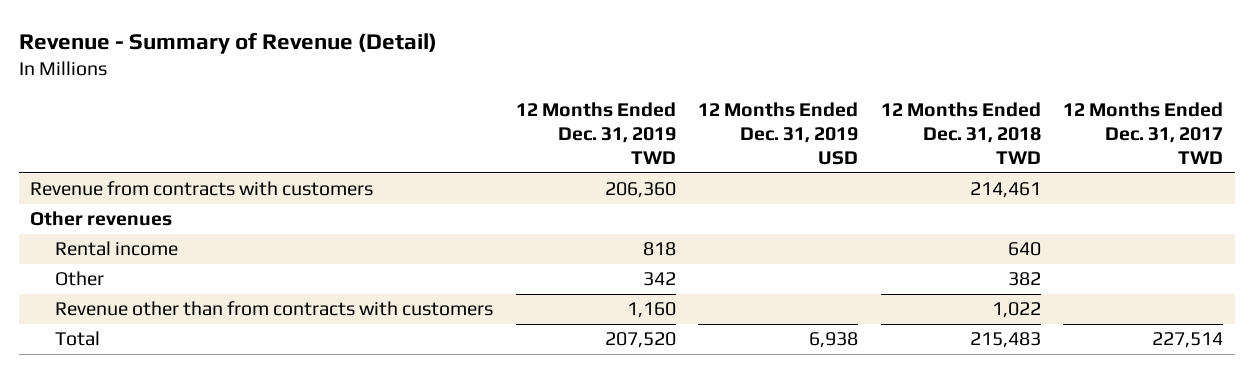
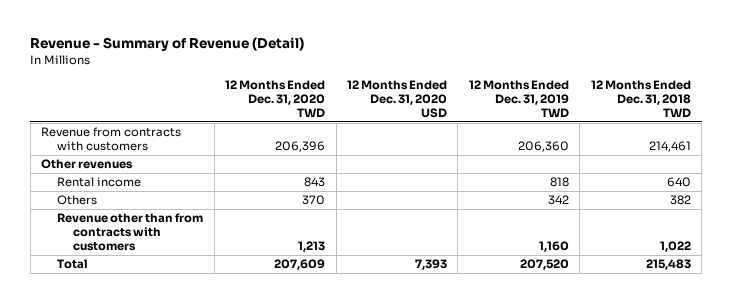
- | 12 Months Ended Dec. 31, 2019 TWD | 12 Months Ended Dec. 31, 2019 USD | 12 Months Ended Dec. 31, 2018 TWD | 12 Months Ended Dec. 31, 2017 TWD
+ | 12 Months Ended Dec. 31, 2020 TWD | 12 Months Ended Dec. 31, 2020 USD | 12 Months Ended Dec. 31, 2019 TWD | 12 Months Ended Dec. 31, 2018 TWD
- Other | 342 | | 382 |
+ Others | 370 | | 342 | 382

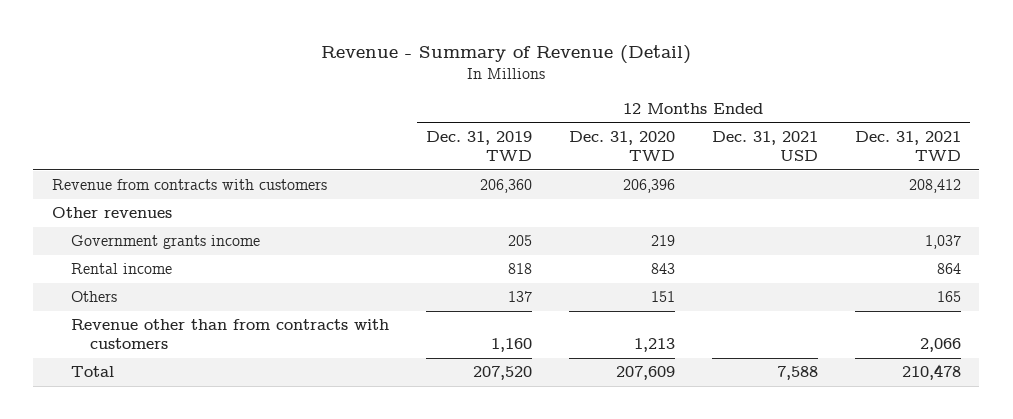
- | 12 Months Ended Dec. 31, 2020 TWD | 12 Months Ended Dec. 31, 2020 USD | 12 Months Ended Dec. 31, 2019 TWD | 12 Months Ended Dec. 31, 2018 TWD
+ | 12 Months Ended Dec. 31, 2019 TWD | 12 Months Ended Dec. 31, 2020 TWD | 12 Months Ended Dec. 31, 2021 USD | 12 Months Ended Dec. 31, 2021 TWD
+ Government grants income | 205 | 219 | | 1,037
- Others | 370 | | 342 | 382
+ Others | 137 | 151 | | 165

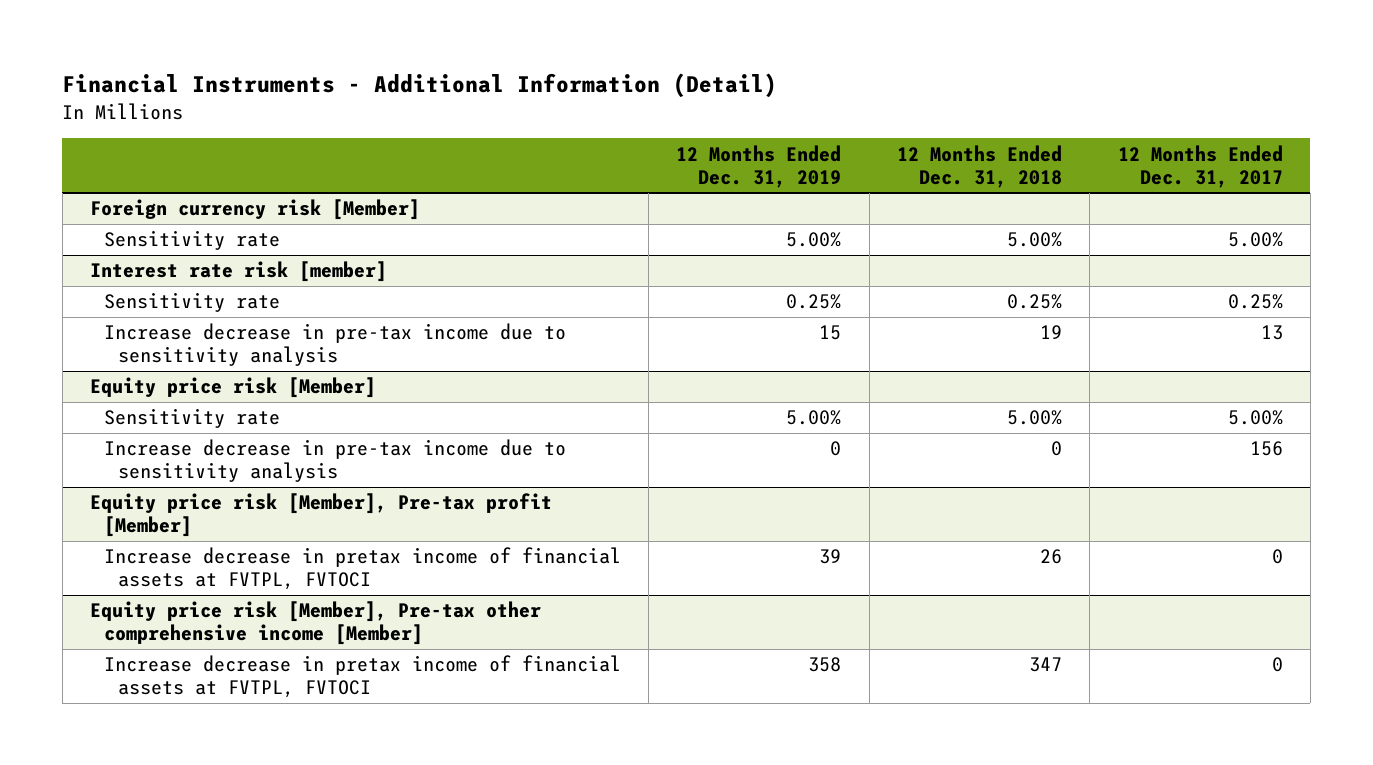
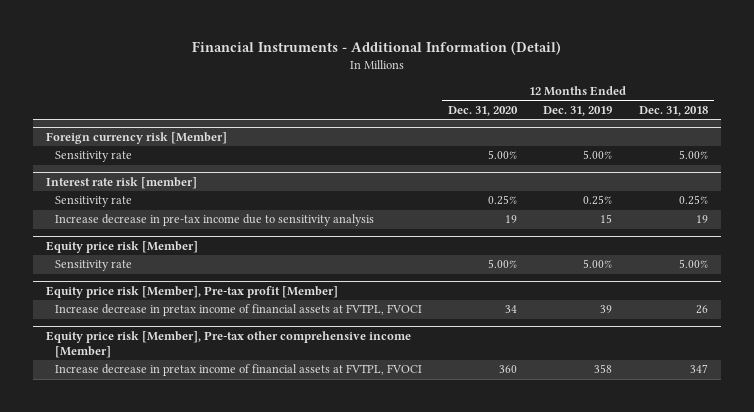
- | 12 Months Ended Dec. 31, 2019 | 12 Months Ended Dec. 31, 2018 | 12 Months Ended Dec. 31, 2017
+ | 12 Months Ended Dec. 31, 2020 | 12 Months Ended Dec. 31, 2019 | 12 Months Ended Dec. 31, 2018
@ Equity price risk [Member]
- Increase decrease in pre-tax income due to sensitivity analysis | 0 | 0 | 156
@ Equity price risk [Member], Pre-tax profit [Member]
- Increase decrease in pretax income of financial assets at FVTPL, FVTOCI | 39 | 26 | 0
+ Increase decrease in pretax income of financial assets at FVTPL, FVOCI | 34 | 39 | 26
@ Equity price risk [Member], Pre-tax other comprehensive income [Member]
- Increase decrease in pretax income of financial assets at FVTPL, FVTOCI | 358 | 347 | 0
+ Increase decrease in pretax income of financial assets at FVTPL, FVOCI | 360 | 358 | 347

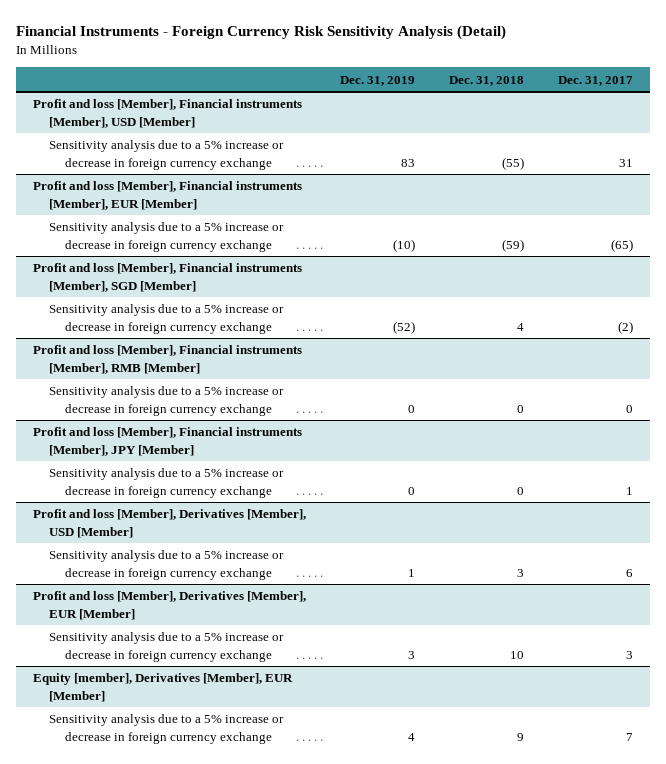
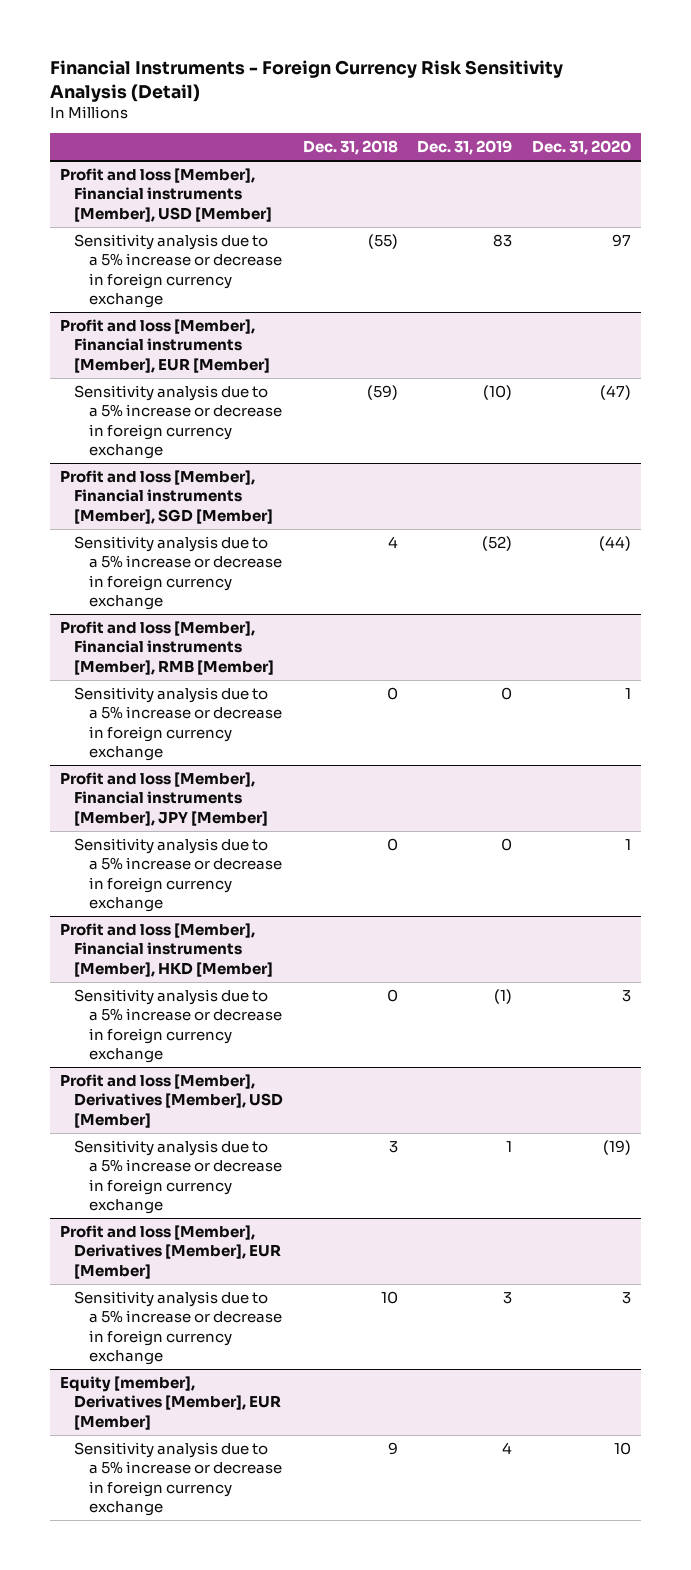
- | Dec. 31, 2019 | Dec. 31, 2018 | Dec. 31, 2017
+ | Dec. 31, 2018 | Dec. 31, 2019 | Dec. 31, 2020
+ Profit and loss [Member], Financial instruments [Member], HKD [Member]
+ Sensitivity analysis due to a 5% increase or decrease in foreign currency exchange | 0 | (1) | 3

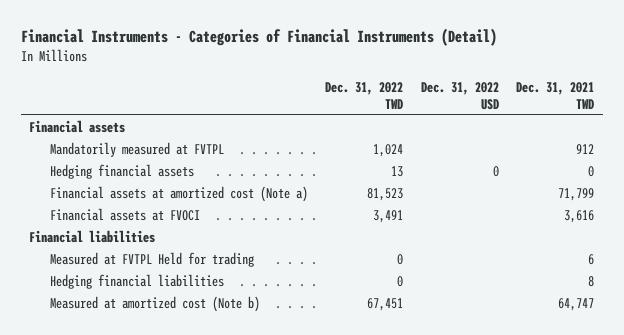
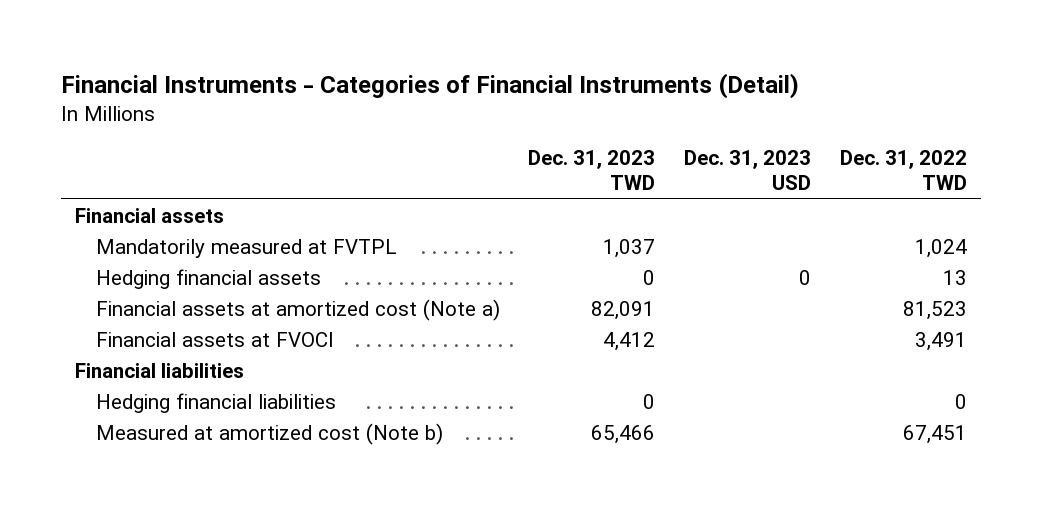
- | Dec. 31, 2022 TWD | Dec. 31, 2022 USD | Dec. 31, 2021 TWD
+ | Dec. 31, 2023 TWD | Dec. 31, 2023 USD | Dec. 31, 2022 TWD
- Measured at FVTPL Held for trading | 0 | | 6

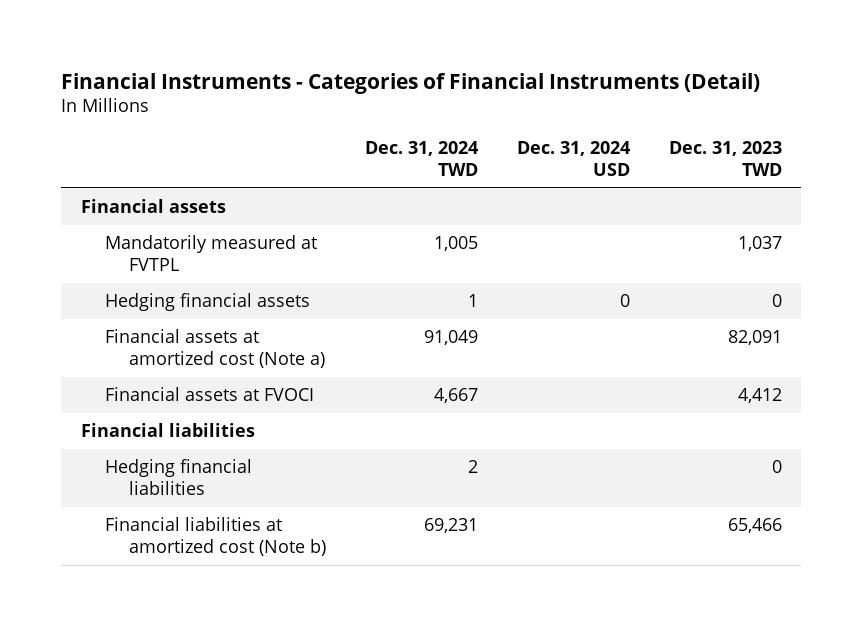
- | Dec. 31, 2023 TWD | Dec. 31, 2023 USD | Dec. 31, 2022 TWD
+ | Dec. 31, 2024 TWD | Dec. 31, 2024 USD | Dec. 31, 2023 TWD
- Measured at amortized cost (Note b) | 65,466 | | 67,451
+ Financial liabilities at amortized cost (Note b) | 69,231 | | 65,466

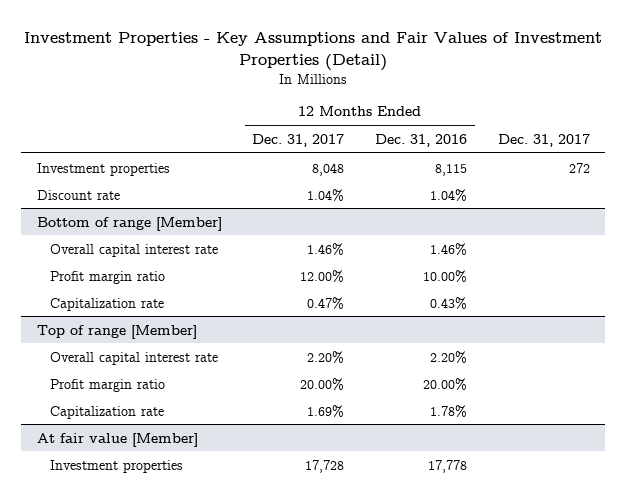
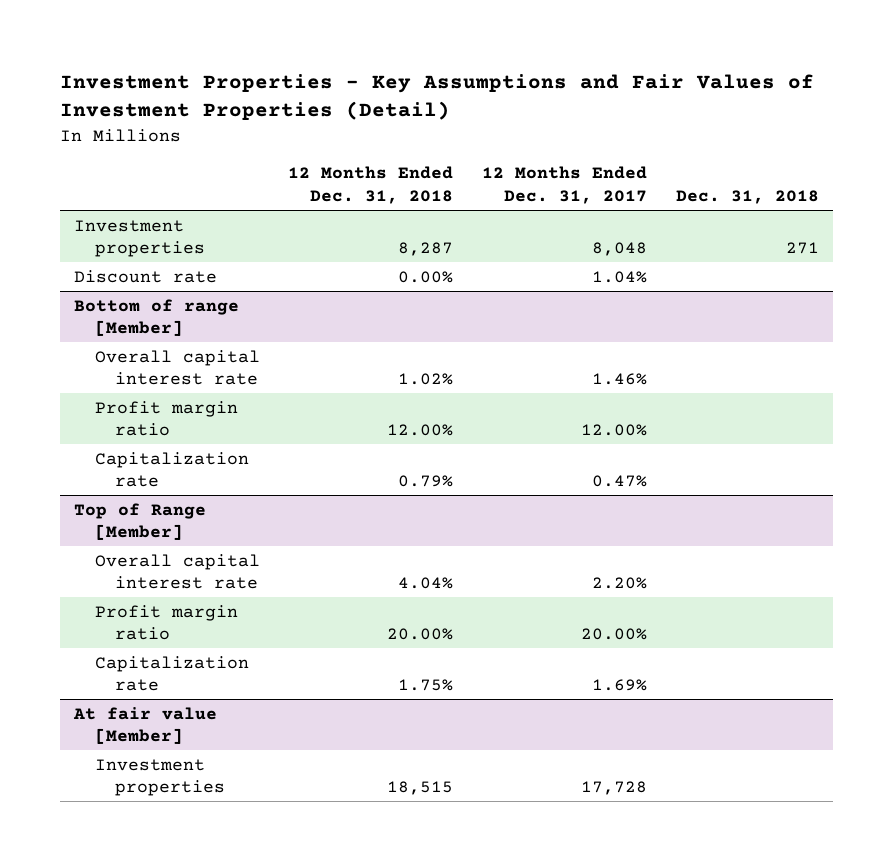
- | 12 Months Ended Dec. 31, 2017 | 12 Months Ended Dec. 31, 2016 | Dec. 31, 2017
+ | 12 Months Ended Dec. 31, 2018 | 12 Months Ended Dec. 31, 2017 | Dec. 31, 2018
- Top of range [Member]
+ Top of Range [Member]

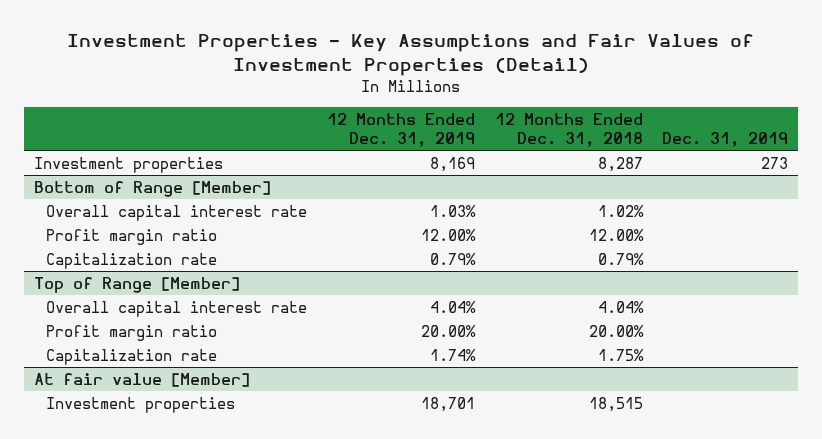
- | 12 Months Ended Dec. 31, 2018 | 12 Months Ended Dec. 31, 2017 | Dec. 31, 2018
+ | 12 Months Ended Dec. 31, 2019 | 12 Months Ended Dec. 31, 2018 | Dec. 31, 2019
- Discount rate | 0.00% | 1.04% |
- Bottom of range [Member]
+ Bottom of Range [Member]

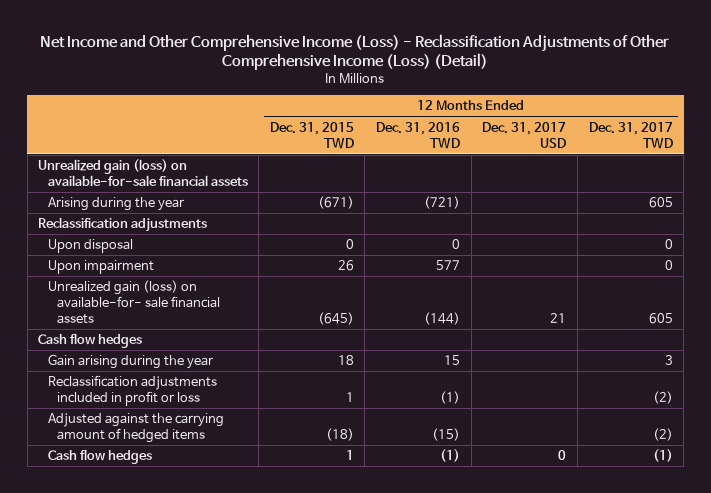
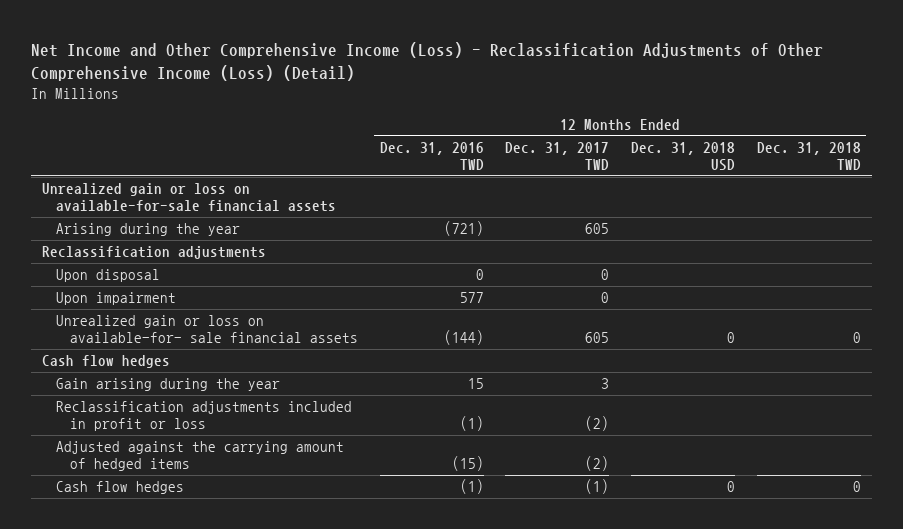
- | 12 Months Ended Dec. 31, 2015 TWD | 12 Months Ended Dec. 31, 2016 TWD | 12 Months Ended Dec. 31, 2017 USD | 12 Months Ended Dec. 31, 2017 TWD
+ | 12 Months Ended Dec. 31, 2016 TWD | 12 Months Ended Dec. 31, 2017 TWD | 12 Months Ended Dec. 31, 2018 USD | 12 Months Ended Dec. 31, 2018 TWD
- Unrealized gain (loss) on available-for-sale financial assets
+ Unrealized gain or loss on available-for-sale financial assets
- Unrealized gain (loss) on available-for- sale financial assets | (645) | (144) | 21 | 605
+ Unrealized gain or loss on available-for- sale financial assets | (144) | 605 | 0 | 0

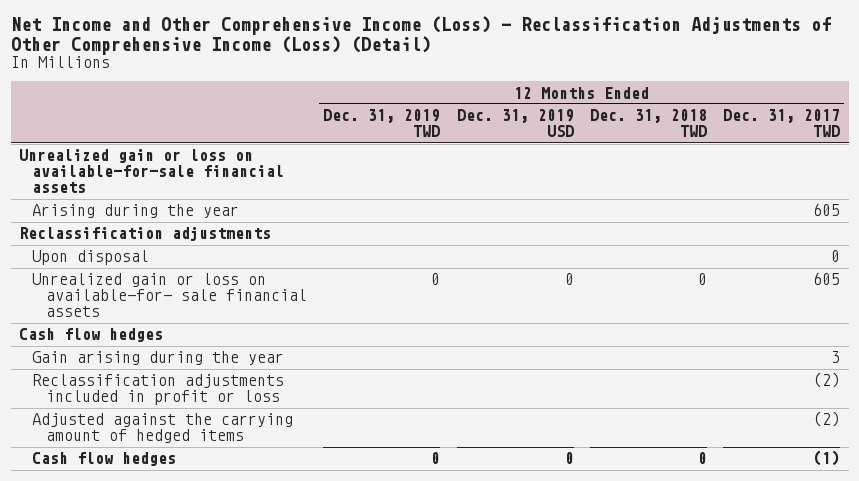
- | 12 Months Ended Dec. 31, 2016 TWD | 12 Months Ended Dec. 31, 2017 TWD | 12 Months Ended Dec. 31, 2018 USD | 12 Months Ended Dec. 31, 2018 TWD
+ | 12 Months Ended Dec. 31, 2019 TWD | 12 Months Ended Dec. 31, 2019 USD | 12 Months Ended Dec. 31, 2018 TWD | 12 Months Ended Dec. 31, 2017 TWD
- Upon impairment | 577 | 0 | |

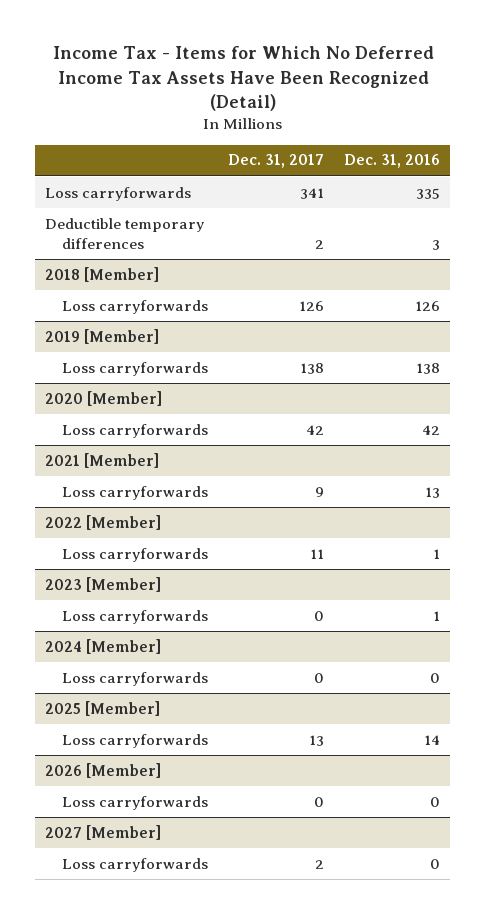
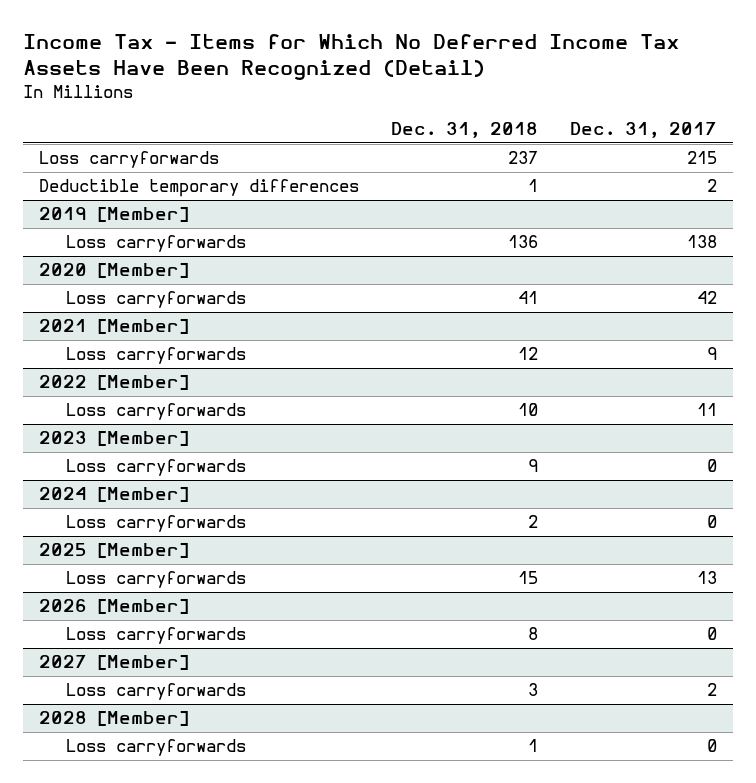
- | Dec. 31, 2017 | Dec. 31, 2016
+ | Dec. 31, 2018 | Dec. 31, 2017
- Loss carryforwards | 341 | 335
+ Loss carryforwards | 237 | 215
- 2018 [Member]
- Loss carryforwards | 126 | 126
+ 2028 [Member]
+ Loss carryforwards | 1 | 0

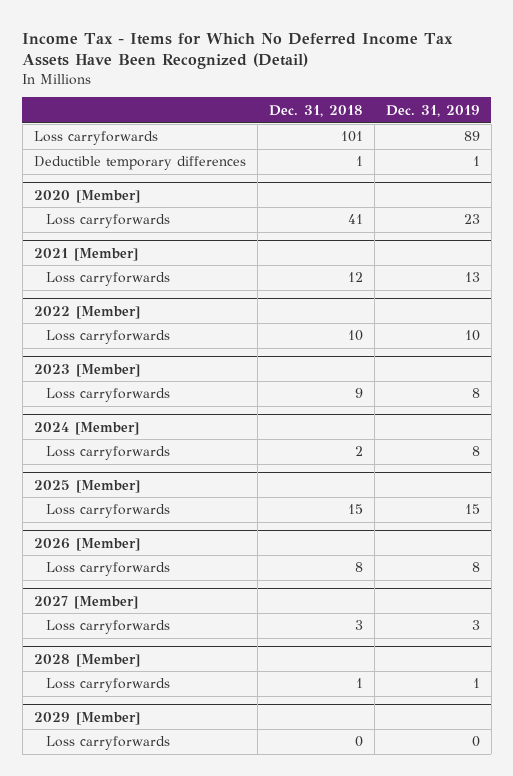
- | Dec. 31, 2018 | Dec. 31, 2017
+ | Dec. 31, 2018 | Dec. 31, 2019
- Loss carryforwards | 237 | 215
+ Loss carryforwards | 101 | 89
- 2019 [Member]
- Loss carryforwards | 136 | 138
+ 2029 [Member]
+ Loss carryforwards | 0 | 0

